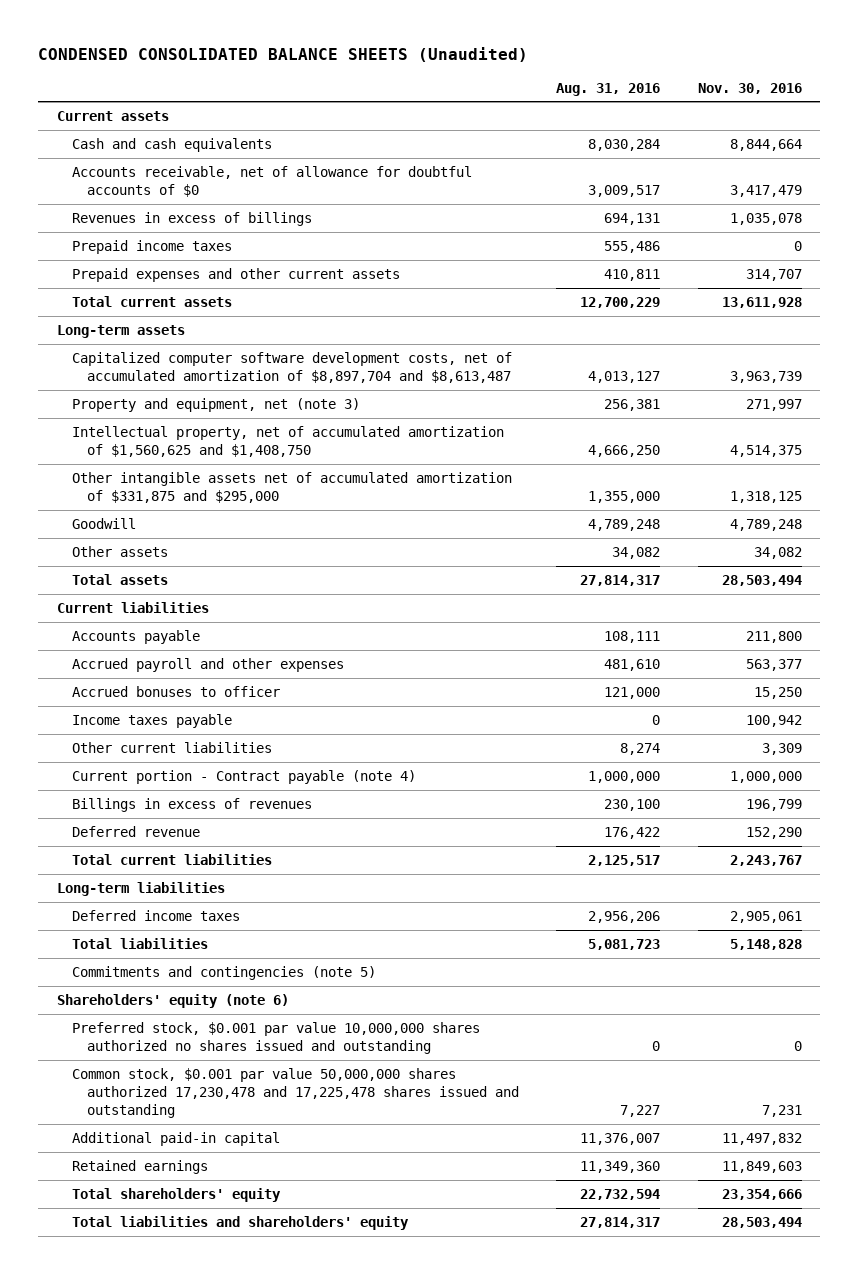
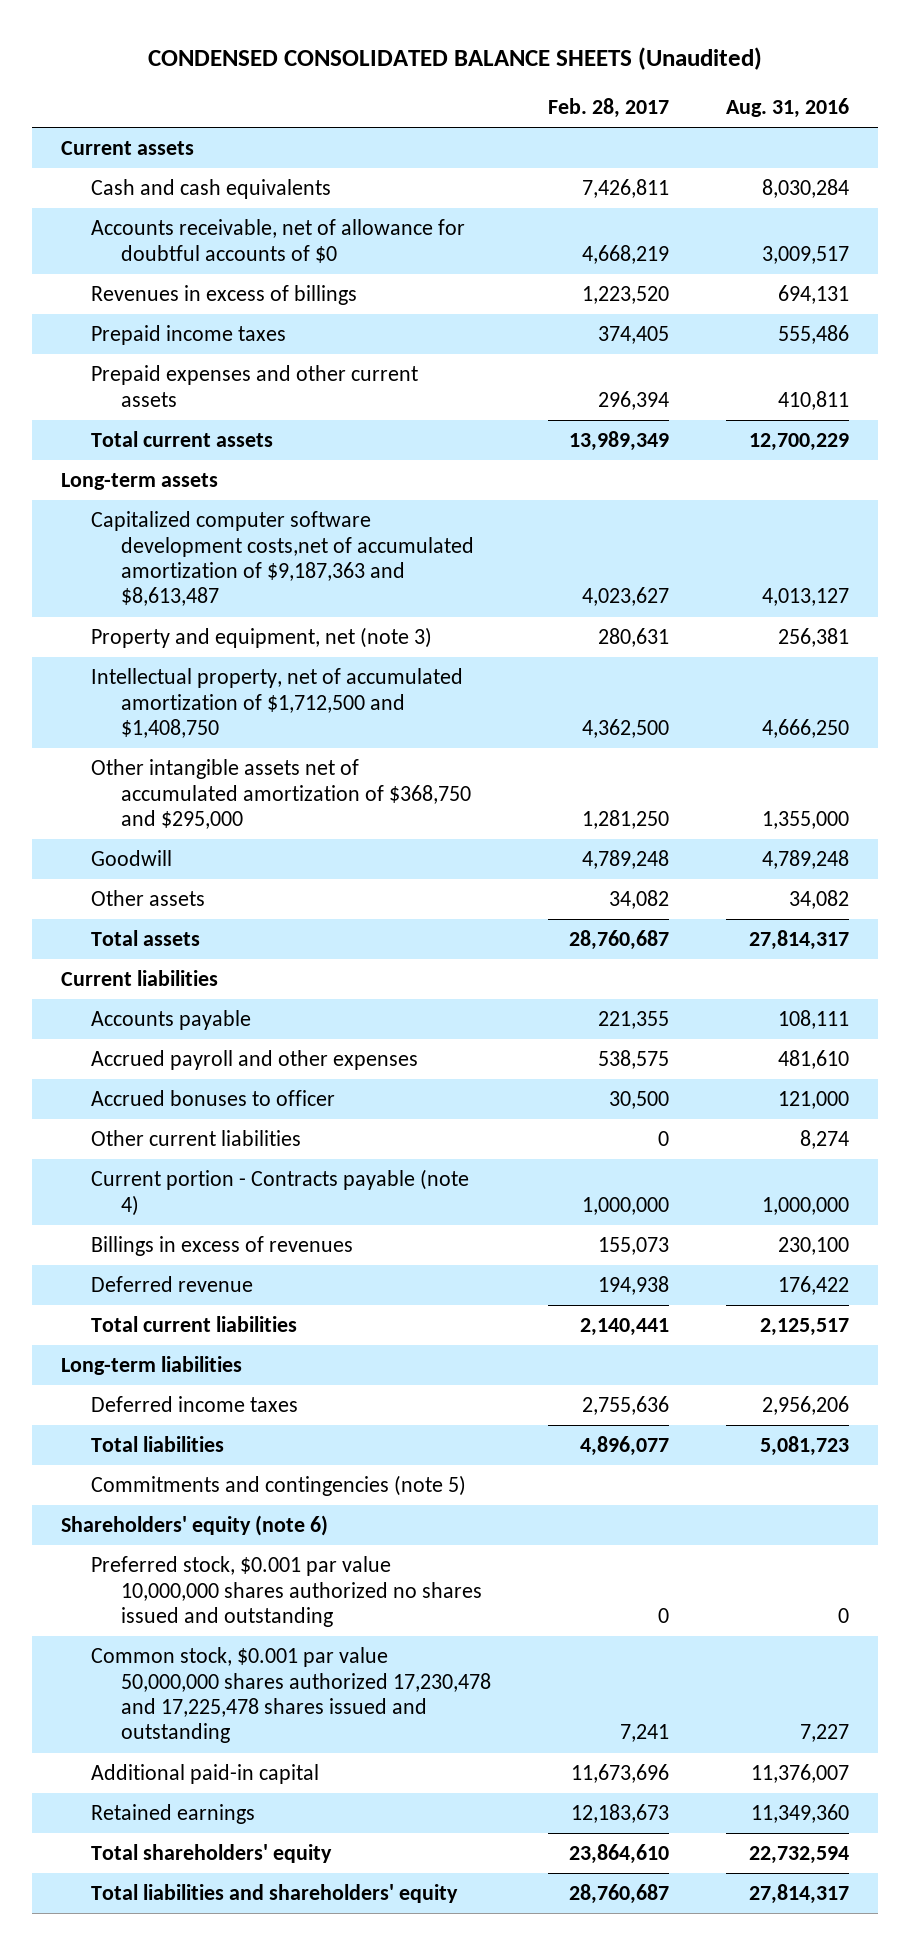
- | Aug. 31, 2016 | Nov. 30, 2016
+ | Feb. 28, 2017 | Aug. 31, 2016
- Capitalized computer software development costs, net of accumulated amortization of $8,897,704 and $8,613,487 | 4,013,127 | 3,963,739
+ Capitalized computer software development costs,net of accumulated amortization of $9,187,363 and $8,613,487 | 4,023,627 | 4,013,127
- Intellectual property, net of accumulated amortization of $1,560,625 and $1,408,750 | 4,666,250 | 4,514,375
- Other intangible assets net of accumulated amortization of $331,875 and $295,000 | 1,355,000 | 1,318,125
+ Intellectual property, net of accumulated amortization of $1,712,500 and $1,408,750 | 4,362,500 | 4,666,250
+ Other intangible assets net of accumulated amortization of $368,750 and $295,000 | 1,281,250 | 1,355,000
- Income taxes payable | 0 | 100,942
- Current portion - Contract payable (note 4) | 1,000,000 | 1,000,000
+ Current portion - Contracts payable (note 4) | 1,000,000 | 1,000,000

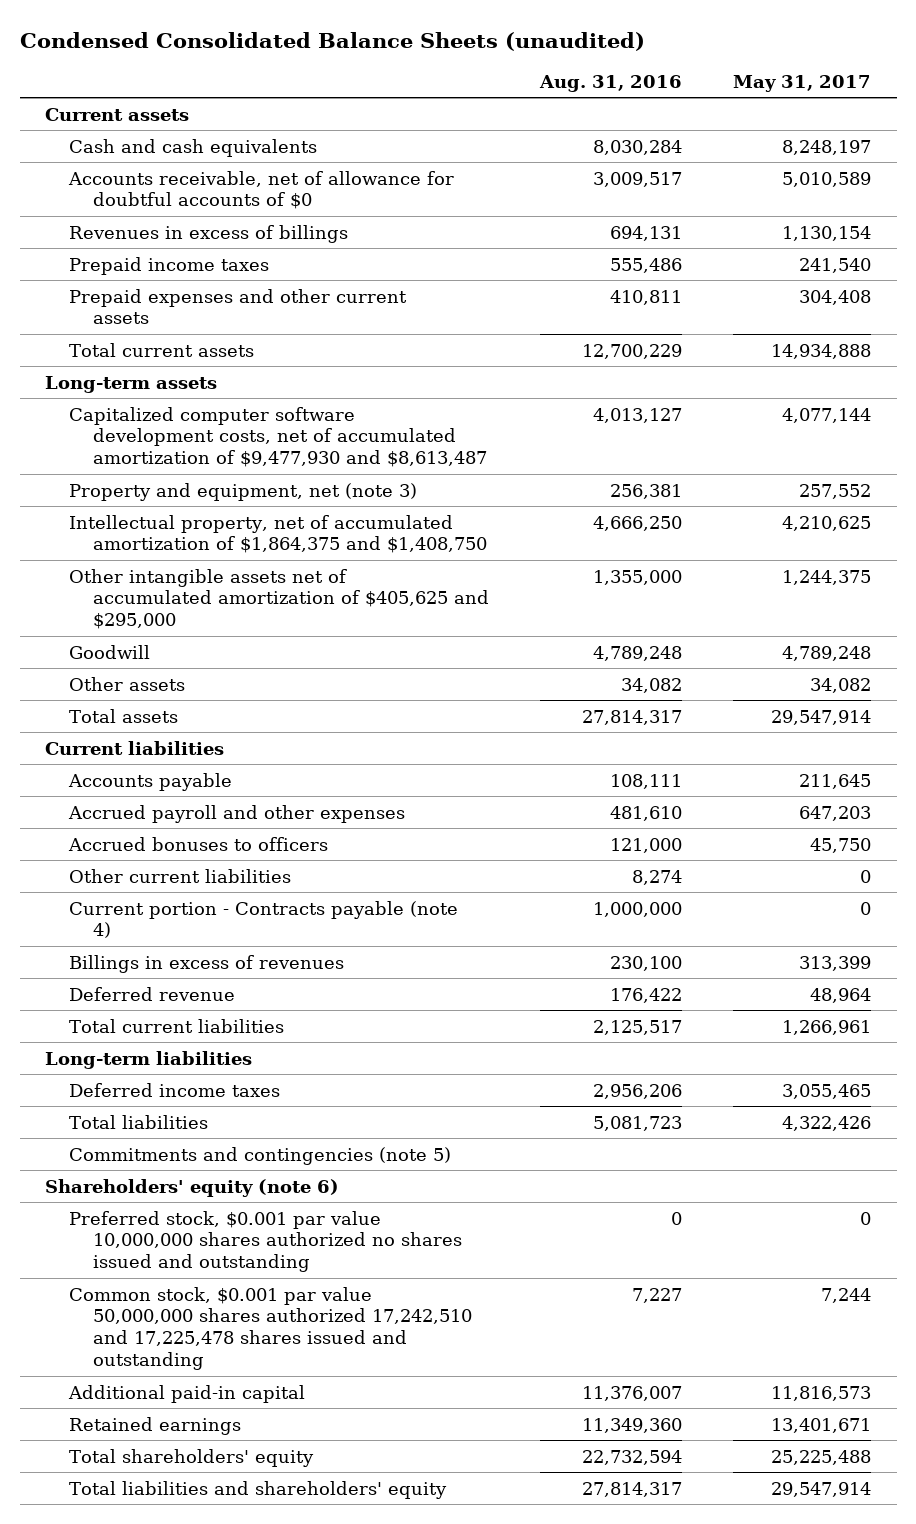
- CONDENSED CONSOLIDATED BALANCE SHEETS (Unaudited)
+ Condensed Consolidated Balance Sheets (unaudited)
- | Feb. 28, 2017 | Aug. 31, 2016
+ | Aug. 31, 2016 | May 31, 2017
- Capitalized computer software development costs,net of accumulated amortization of $9,187,363 and $8,613,487 | 4,023,627 | 4,013,127
+ Capitalized computer software development costs, net of accumulated amortization of $9,477,930 and $8,613,487 | 4,013,127 | 4,077,144
- Intellectual property, net of accumulated amortization of $1,712,500 and $1,408,750 | 4,362,500 | 4,666,250
- Other intangible assets net of accumulated amortization of $368,750 and $295,000 | 1,281,250 | 1,355,000
+ Intellectual property, net of accumulated amortization of $1,864,375 and $1,408,750 | 4,666,250 | 4,210,625
+ Other intangible assets net of accumulated amortization of $405,625 and $295,000 | 1,355,000 | 1,244,375
- Accrued bonuses to officer | 30,500 | 121,000
+ Accrued bonuses to officers | 121,000 | 45,750
- Common stock, $0.001 par value 50,000,000 shares authorized 17,230,478 and 17,225,478 shares issued and outstanding | 7,241 | 7,227
+ Common stock, $0.001 par value 50,000,000 shares authorized 17,242,510 and 17,225,478 shares issued and outstanding | 7,227 | 7,244

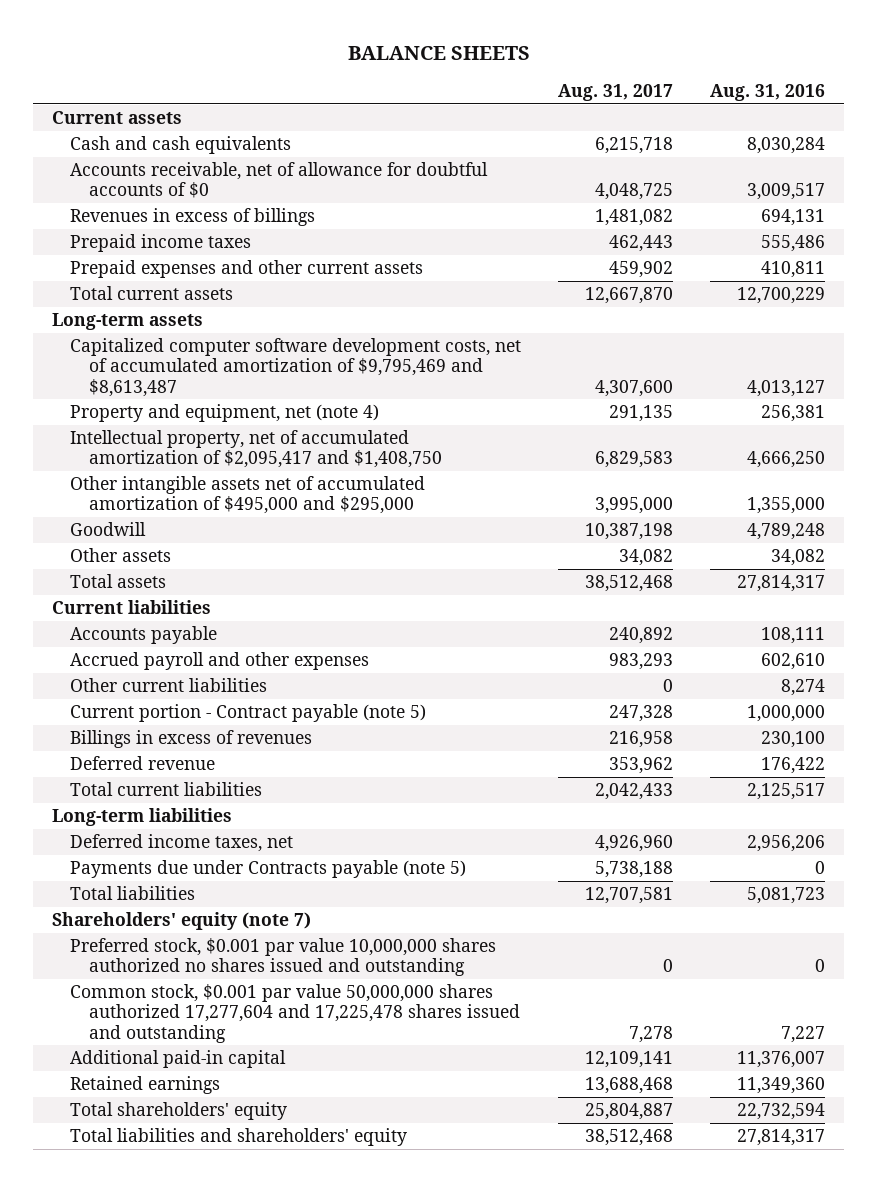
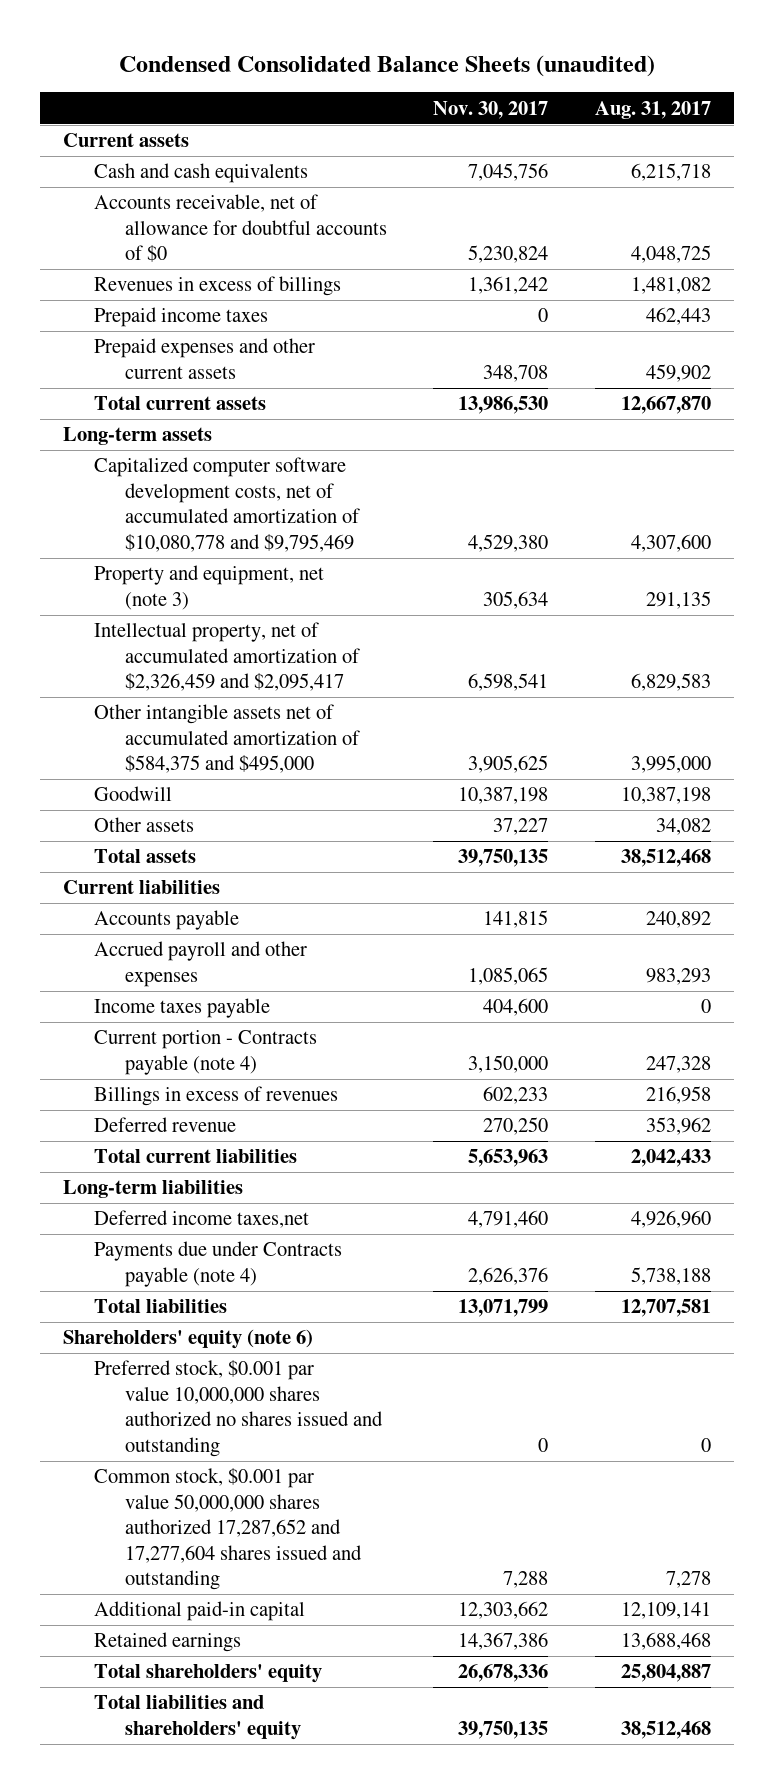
- BALANCE SHEETS
+ Condensed Consolidated Balance Sheets (unaudited)
- | Aug. 31, 2017 | Aug. 31, 2016
+ | Nov. 30, 2017 | Aug. 31, 2017
- Capitalized computer software development costs, net of accumulated amortization of $9,795,469 and $8,613,487 | 4,307,600 | 4,013,127
- Property and equipment, net (note 4) | 291,135 | 256,381
- Intellectual property, net of accumulated amortization of $2,095,417 and $1,408,750 | 6,829,583 | 4,666,250
- Other intangible assets net of accumulated amortization of $495,000 and $295,000 | 3,995,000 | 1,355,000
+ Capitalized computer software development costs, net of accumulated amortization of $10,080,778 and $9,795,469 | 4,529,380 | 4,307,600
+ Property and equipment, net (note 3) | 305,634 | 291,135
+ Intellectual property, net of accumulated amortization of $2,326,459 and $2,095,417 | 6,598,541 | 6,829,583
+ Other intangible assets net of accumulated amortization of $584,375 and $495,000 | 3,905,625 | 3,995,000
- Other current liabilities | 0 | 8,274
- Current portion - Contract payable (note 5) | 247,328 | 1,000,000
+ Income taxes payable | 404,600 | 0
+ Current portion - Contracts payable (note 4) | 3,150,000 | 247,328
- Deferred income taxes, net | 4,926,960 | 2,956,206
- Payments due under Contracts payable (note 5) | 5,738,188 | 0
+ Deferred income taxes,net | 4,791,460 | 4,926,960
+ Payments due under Contracts payable (note 4) | 2,626,376 | 5,738,188
- Shareholders' equity (note 7)
+ Shareholders' equity (note 6)
- Common stock, $0.001 par value 50,000,000 shares authorized 17,277,604 and 17,225,478 shares issued and outstanding | 7,278 | 7,227
+ Common stock, $0.001 par value 50,000,000 shares authorized 17,287,652 and 17,277,604 shares issued and outstanding | 7,288 | 7,278

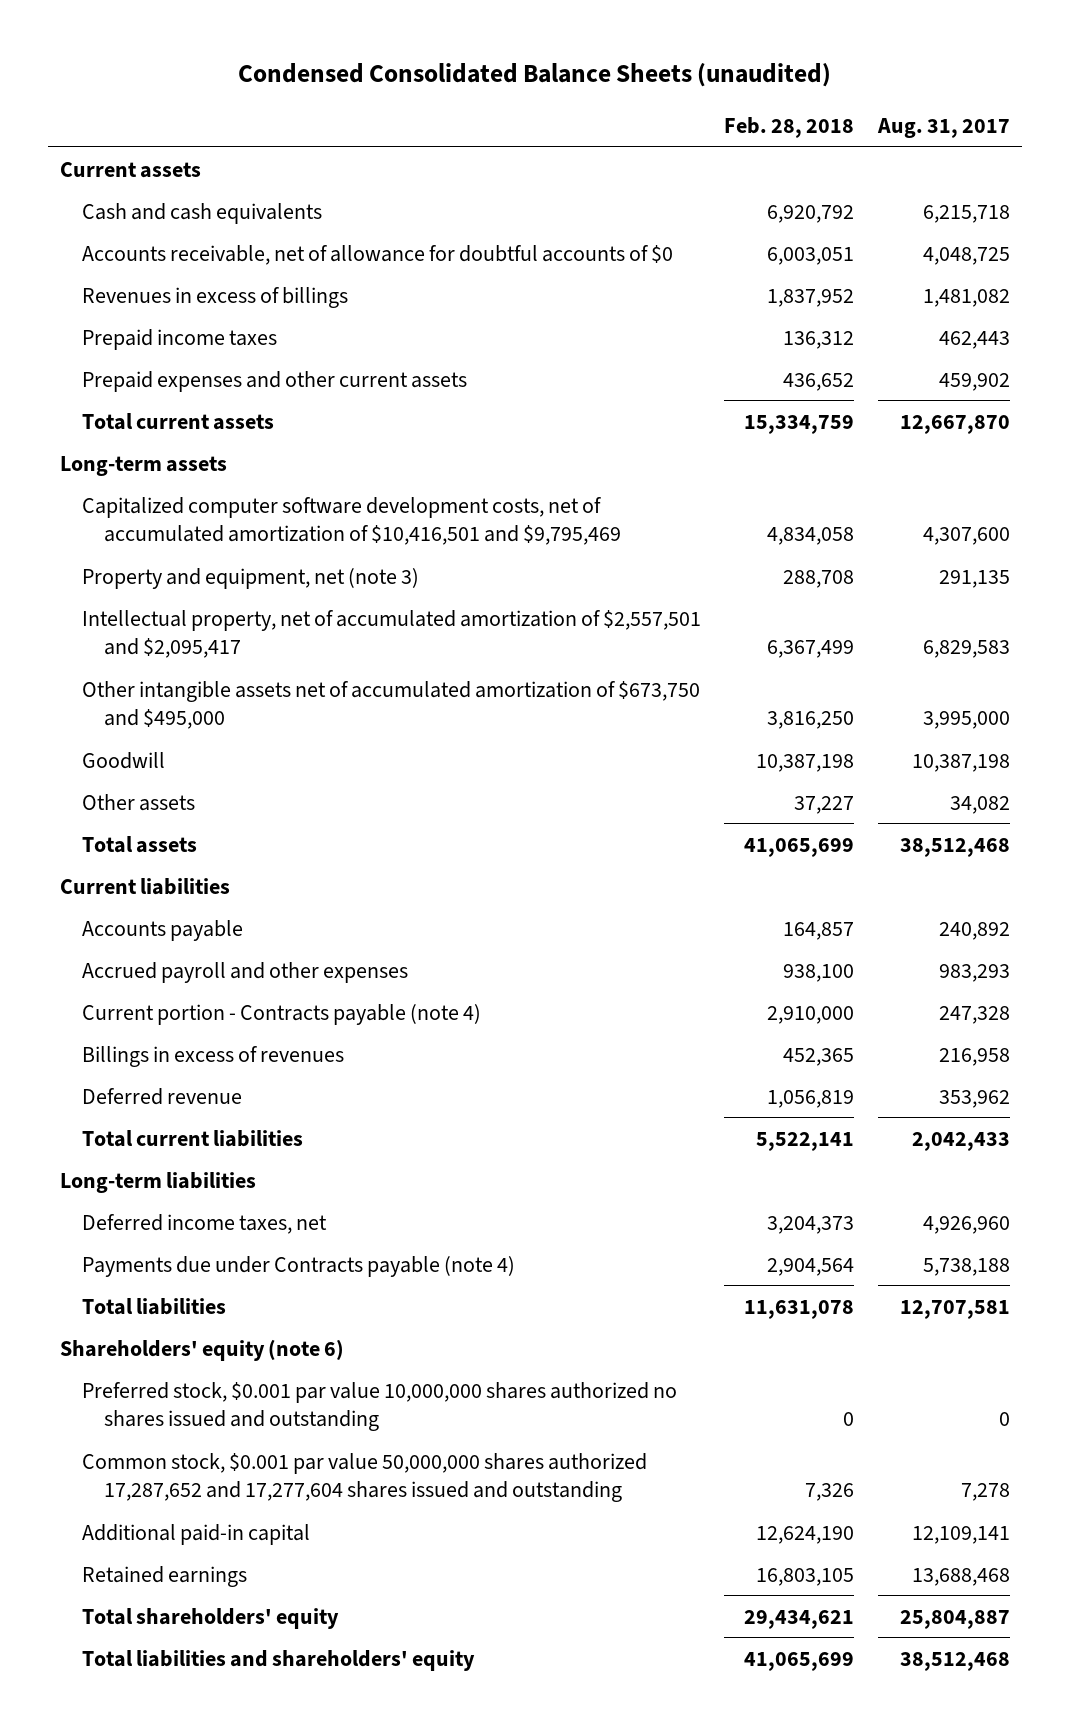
- | Nov. 30, 2017 | Aug. 31, 2017
+ | Feb. 28, 2018 | Aug. 31, 2017
- Capitalized computer software development costs, net of accumulated amortization of $10,080,778 and $9,795,469 | 4,529,380 | 4,307,600
+ Capitalized computer software development costs, net of accumulated amortization of $10,416,501 and $9,795,469 | 4,834,058 | 4,307,600
- Intellectual property, net of accumulated amortization of $2,326,459 and $2,095,417 | 6,598,541 | 6,829,583
- Other intangible assets net of accumulated amortization of $584,375 and $495,000 | 3,905,625 | 3,995,000
+ Intellectual property, net of accumulated amortization of $2,557,501 and $2,095,417 | 6,367,499 | 6,829,583
+ Other intangible assets net of accumulated amortization of $673,750 and $495,000 | 3,816,250 | 3,995,000
- Income taxes payable | 404,600 | 0
- Deferred income taxes,net | 4,791,460 | 4,926,960
+ Deferred income taxes, net | 3,204,373 | 4,926,960

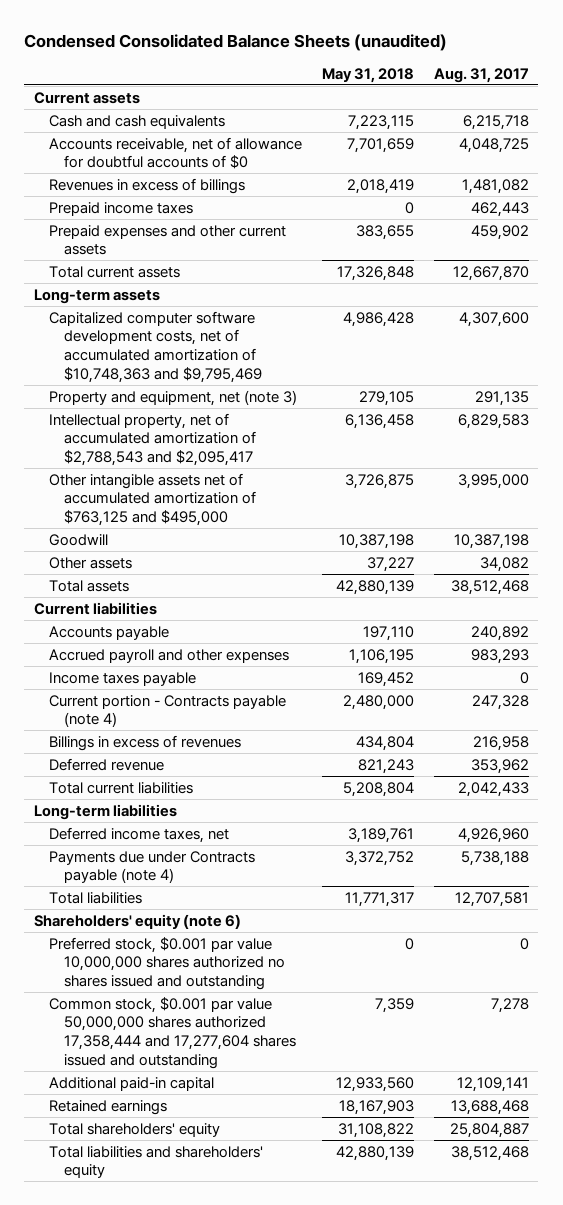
- | Feb. 28, 2018 | Aug. 31, 2017
+ | May 31, 2018 | Aug. 31, 2017
- Capitalized computer software development costs, net of accumulated amortization of $10,416,501 and $9,795,469 | 4,834,058 | 4,307,600
+ Capitalized computer software development costs, net of accumulated amortization of $10,748,363 and $9,795,469 | 4,986,428 | 4,307,600
- Intellectual property, net of accumulated amortization of $2,557,501 and $2,095,417 | 6,367,499 | 6,829,583
- Other intangible assets net of accumulated amortization of $673,750 and $495,000 | 3,816,250 | 3,995,000
+ Intellectual property, net of accumulated amortization of $2,788,543 and $2,095,417 | 6,136,458 | 6,829,583
+ Other intangible assets net of accumulated amortization of $763,125 and $495,000 | 3,726,875 | 3,995,000
+ Income taxes payable | 169,452 | 0
- Common stock, $0.001 par value 50,000,000 shares authorized 17,287,652 and 17,277,604 shares issued and outstanding | 7,326 | 7,278
+ Common stock, $0.001 par value 50,000,000 shares authorized 17,358,444 and 17,277,604 shares issued and outstanding | 7,359 | 7,278

